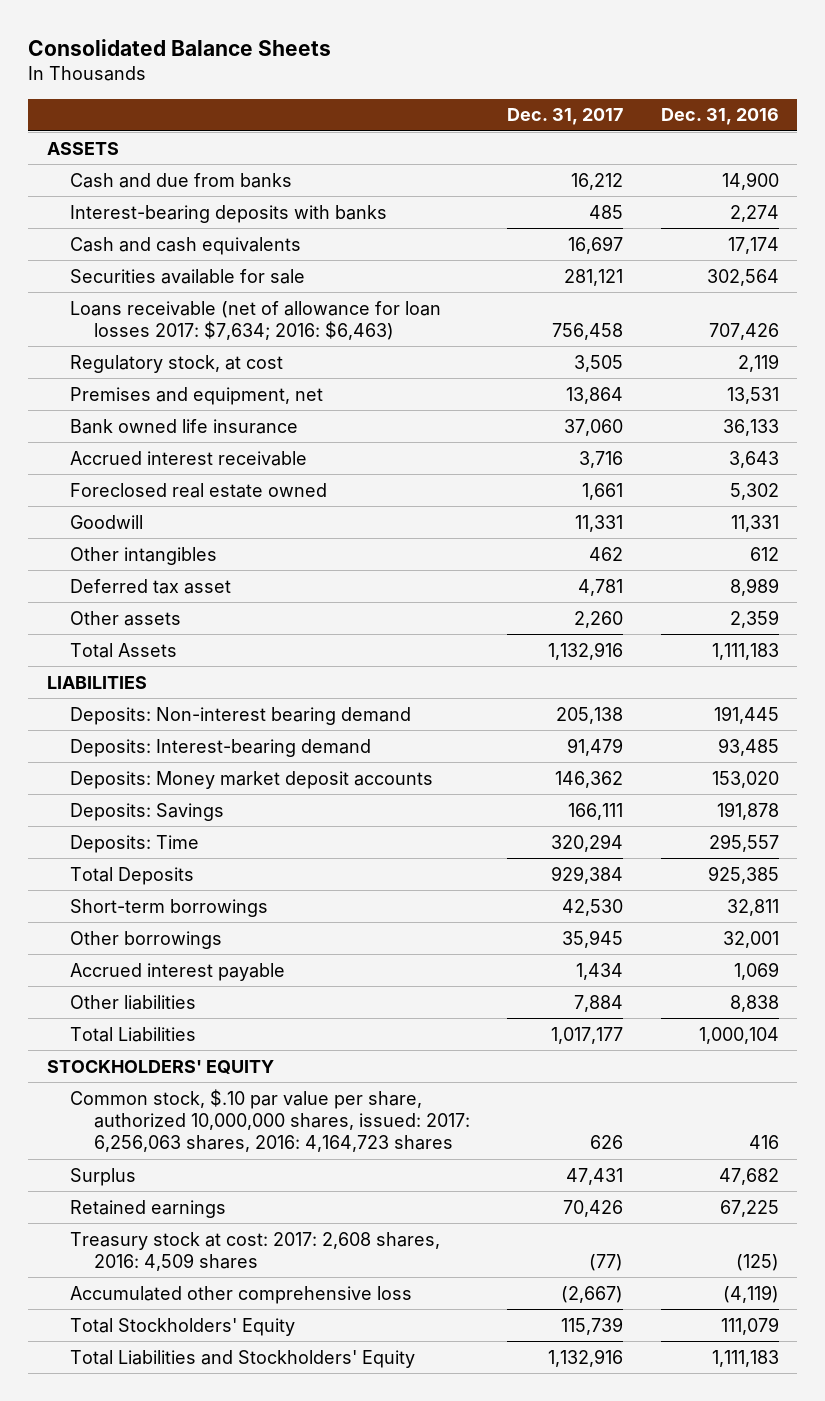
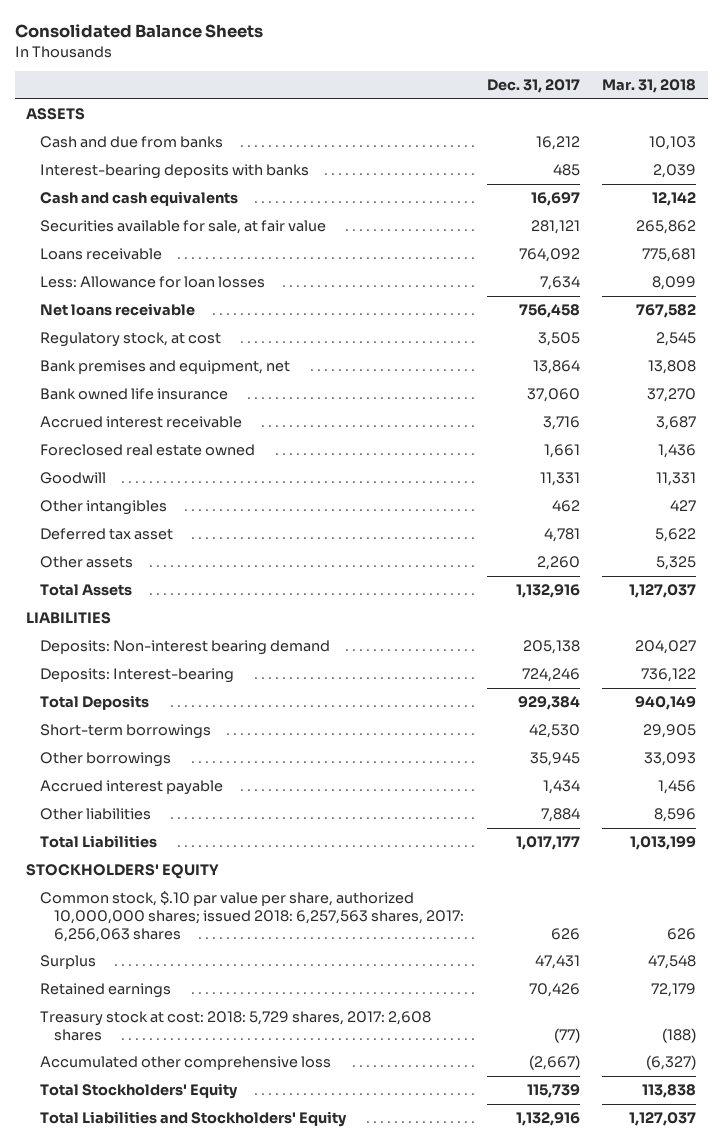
- | Dec. 31, 2017 | Dec. 31, 2016
+ | Dec. 31, 2017 | Mar. 31, 2018
- Securities available for sale | 281,121 | 302,564
- Loans receivable (net of allowance for loan losses 2017: $7,634; 2016: $6,463) | 756,458 | 707,426
+ Securities available for sale, at fair value | 281,121 | 265,862
+ Loans receivable | 764,092 | 775,681
+ Less: Allowance for loan losses | 7,634 | 8,099
+ Net loans receivable | 756,458 | 767,582
- Premises and equipment, net | 13,864 | 13,531
+ Bank premises and equipment, net | 13,864 | 13,808
- Deposits: Interest-bearing demand | 91,479 | 93,485
- Deposits: Money market deposit accounts | 146,362 | 153,020
- Deposits: Savings | 166,111 | 191,878
- Deposits: Time | 320,294 | 295,557
+ Deposits: Interest-bearing | 724,246 | 736,122
- Common stock, $.10 par value per share, authorized 10,000,000 shares, issued: 2017: 6,256,063 shares, 2016: 4,164,723 shares | 626 | 416
+ Common stock, $.10 par value per share, authorized 10,000,000 shares; issued 2018: 6,257,563 shares, 2017: 6,256,063 shares | 626 | 626
- Treasury stock at cost: 2017: 2,608 shares, 2016: 4,509 shares | (77) | (125)
+ Treasury stock at cost: 2018: 5,729 shares, 2017: 2,608 shares | (77) | (188)

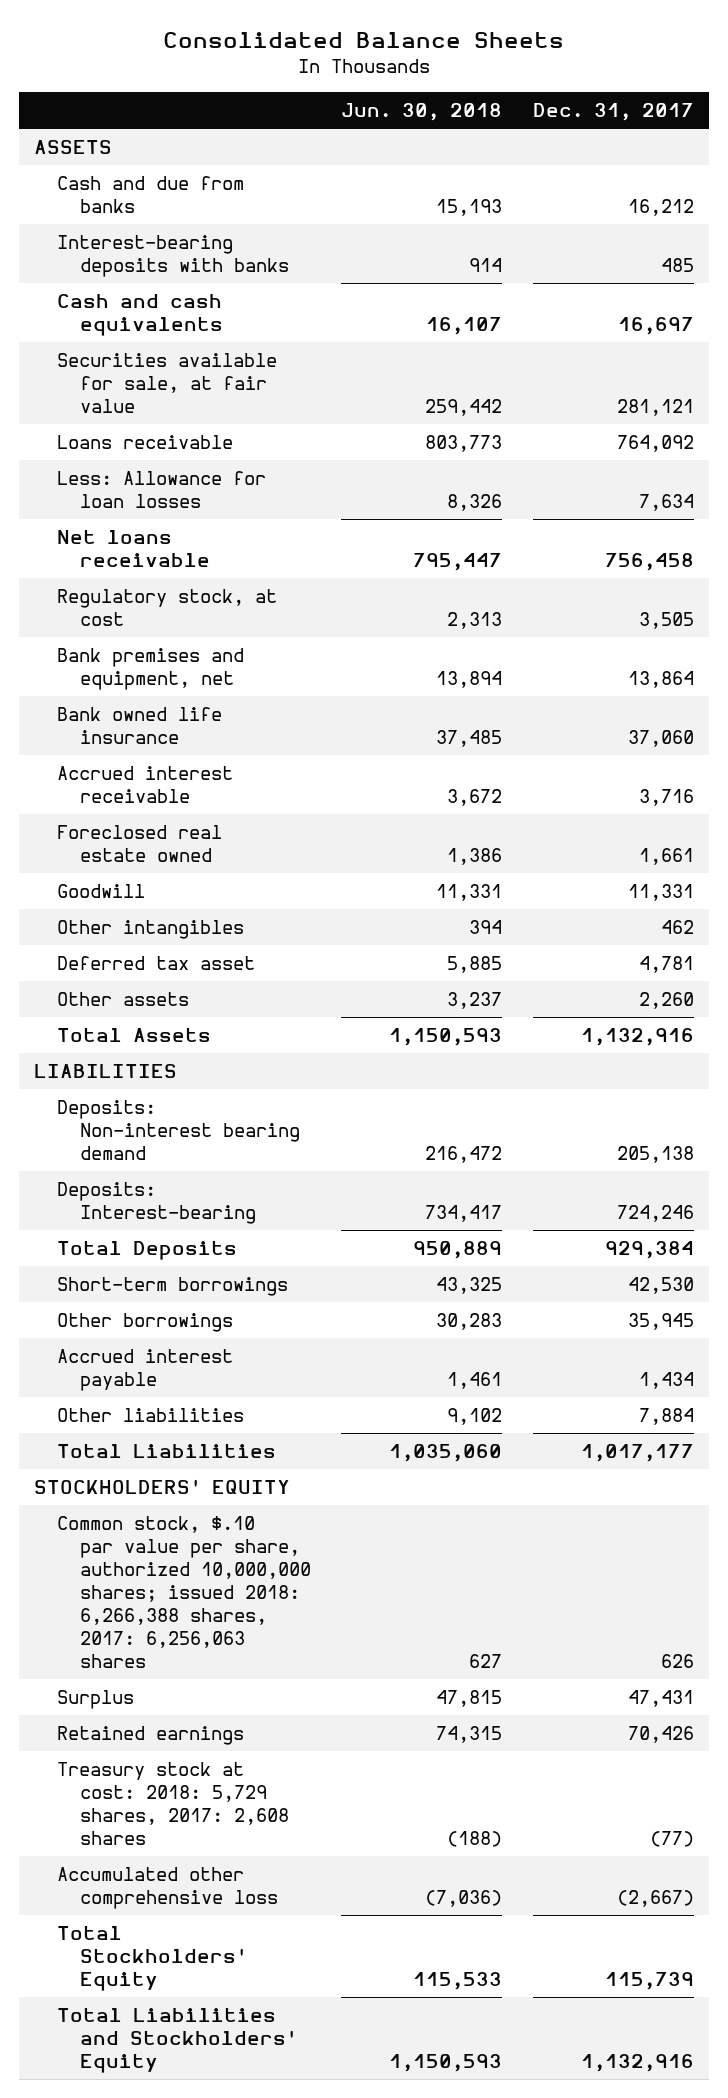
- | Dec. 31, 2017 | Mar. 31, 2018
+ | Jun. 30, 2018 | Dec. 31, 2017
- Common stock, $.10 par value per share, authorized 10,000,000 shares; issued 2018: 6,257,563 shares, 2017: 6,256,063 shares | 626 | 626
+ Common stock, $.10 par value per share, authorized 10,000,000 shares; issued 2018: 6,266,388 shares, 2017: 6,256,063 shares | 627 | 626

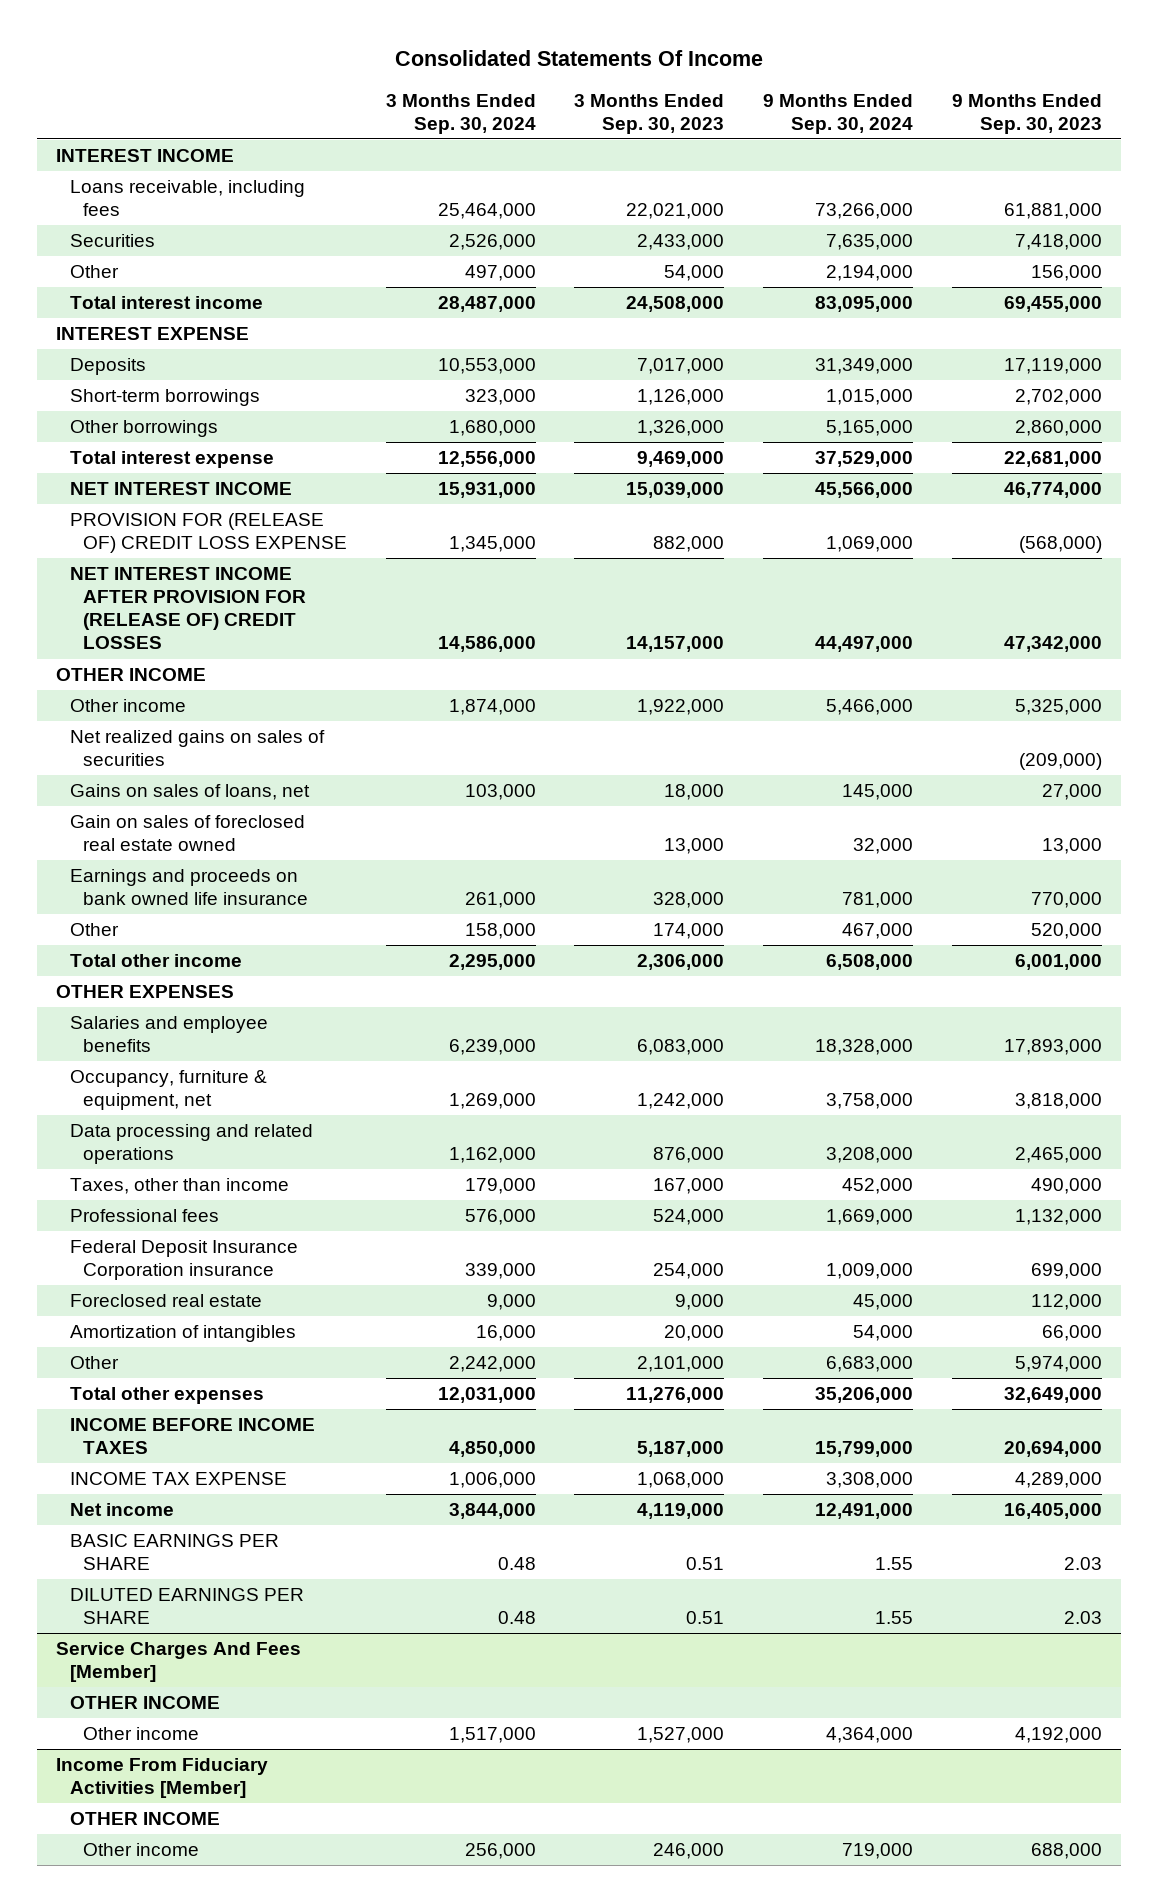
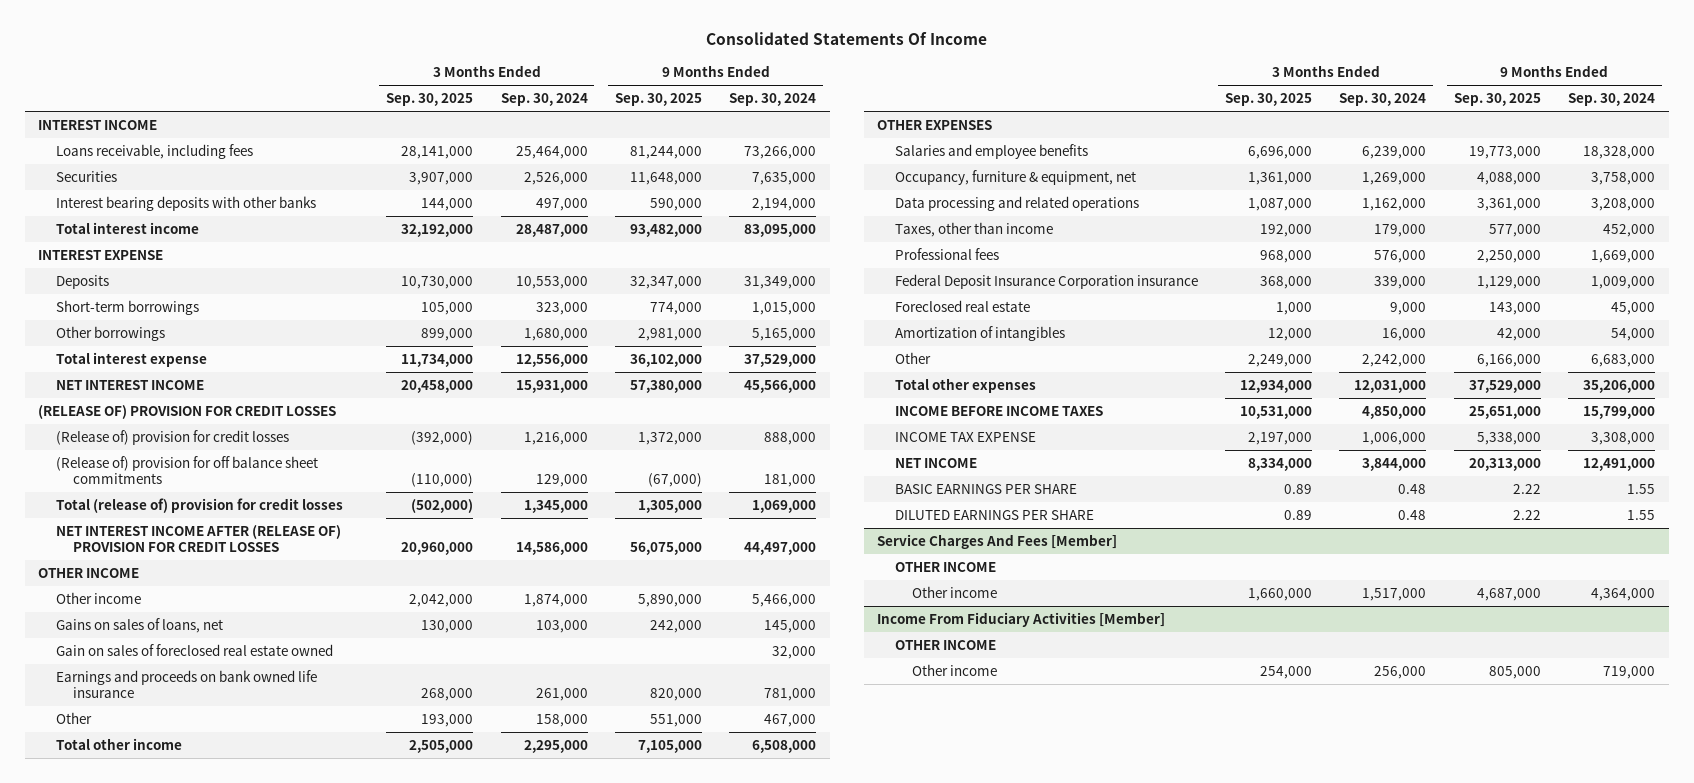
- | 3 Months Ended Sep. 30, 2024 | 3 Months Ended Sep. 30, 2023 | 9 Months Ended Sep. 30, 2024 | 9 Months Ended Sep. 30, 2023
+ | 3 Months Ended Sep. 30, 2025 | 3 Months Ended Sep. 30, 2024 | 9 Months Ended Sep. 30, 2025 | 9 Months Ended Sep. 30, 2024
- Other | 497,000 | 54,000 | 2,194,000 | 156,000
+ Interest bearing deposits with other banks | 144,000 | 497,000 | 590,000 | 2,194,000
- PROVISION FOR (RELEASE OF) CREDIT LOSS EXPENSE | 1,345,000 | 882,000 | 1,069,000 | (568,000)
- NET INTEREST INCOME AFTER PROVISION FOR (RELEASE OF) CREDIT LOSSES | 14,586,000 | 14,157,000 | 44,497,000 | 47,342,000
+ (RELEASE OF) PROVISION FOR CREDIT LOSSES
+ (Release of) provision for credit losses | (392,000) | 1,216,000 | 1,372,000 | 888,000
+ (Release of) provision for off balance sheet commitments | (110,000) | 129,000 | (67,000) | 181,000
+ Total (release of) provision for credit losses | (502,000) | 1,345,000 | 1,305,000 | 1,069,000
+ NET INTEREST INCOME AFTER (RELEASE OF) PROVISION FOR CREDIT LOSSES | 20,960,000 | 14,586,000 | 56,075,000 | 44,497,000
- Net realized gains on sales of securities | | | | (209,000)
- Net income | 3,844,000 | 4,119,000 | 12,491,000 | 16,405,000
+ NET INCOME | 8,334,000 | 3,844,000 | 20,313,000 | 12,491,000

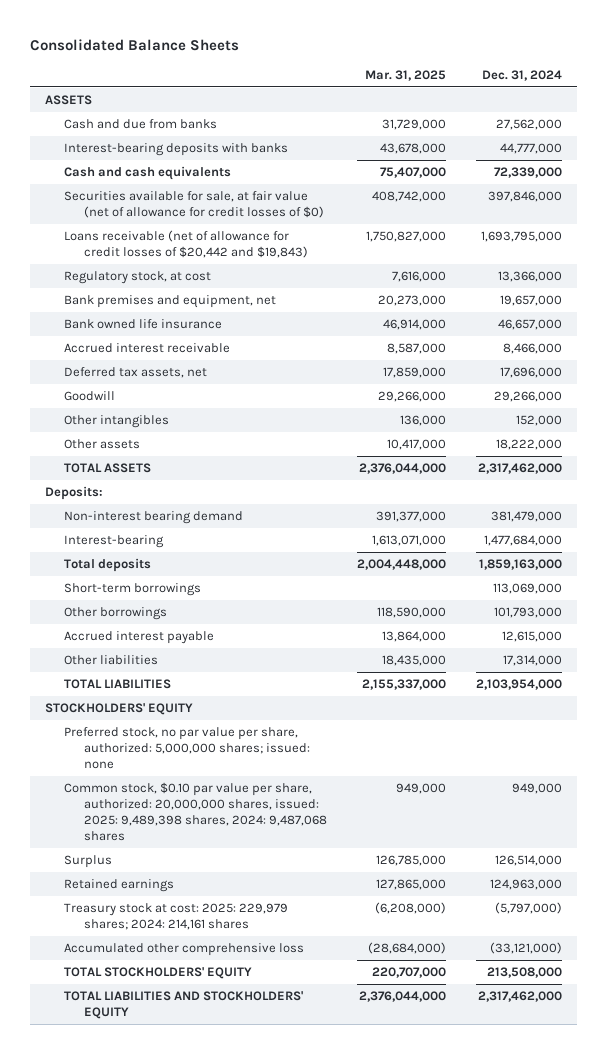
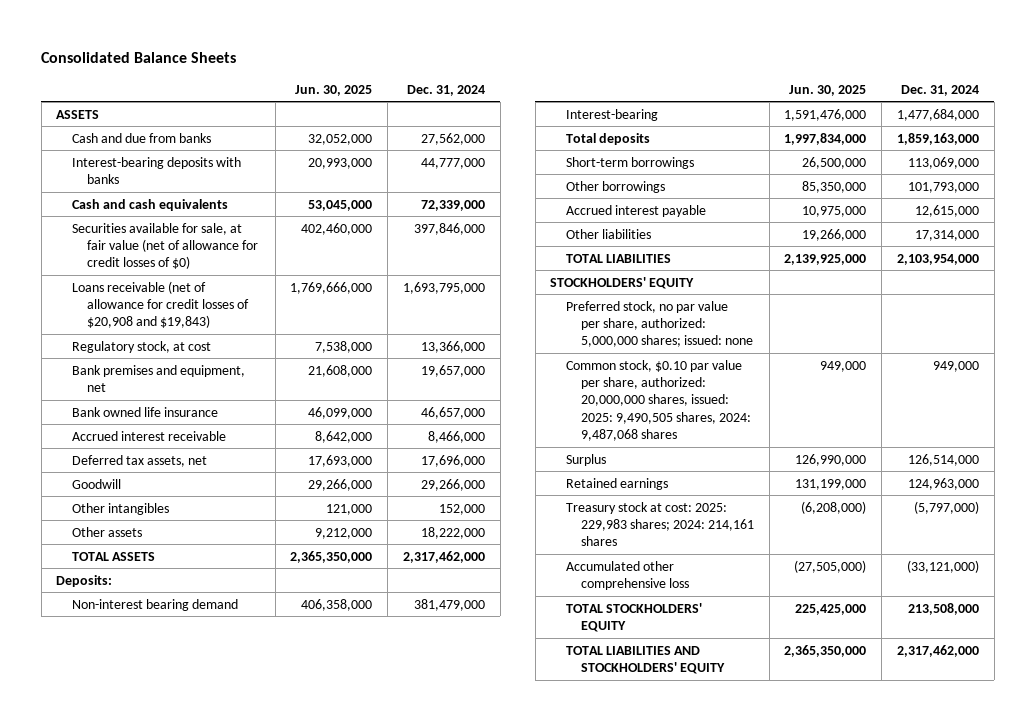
- | Mar. 31, 2025 | Dec. 31, 2024
+ | Jun. 30, 2025 | Dec. 31, 2024
- Loans receivable (net of allowance for credit losses of $20,442 and $19,843) | 1,750,827,000 | 1,693,795,000
+ Loans receivable (net of allowance for credit losses of $20,908 and $19,843) | 1,769,666,000 | 1,693,795,000
- Common stock, $0.10 par value per share, authorized: 20,000,000 shares, issued: 2025: 9,489,398 shares, 2024: 9,487,068 shares | 949,000 | 949,000
+ Common stock, $0.10 par value per share, authorized: 20,000,000 shares, issued: 2025: 9,490,505 shares, 2024: 9,487,068 shares | 949,000 | 949,000
- Treasury stock at cost: 2025: 229,979 shares; 2024: 214,161 shares | (6,208,000) | (5,797,000)
+ Treasury stock at cost: 2025: 229,983 shares; 2024: 214,161 shares | (6,208,000) | (5,797,000)

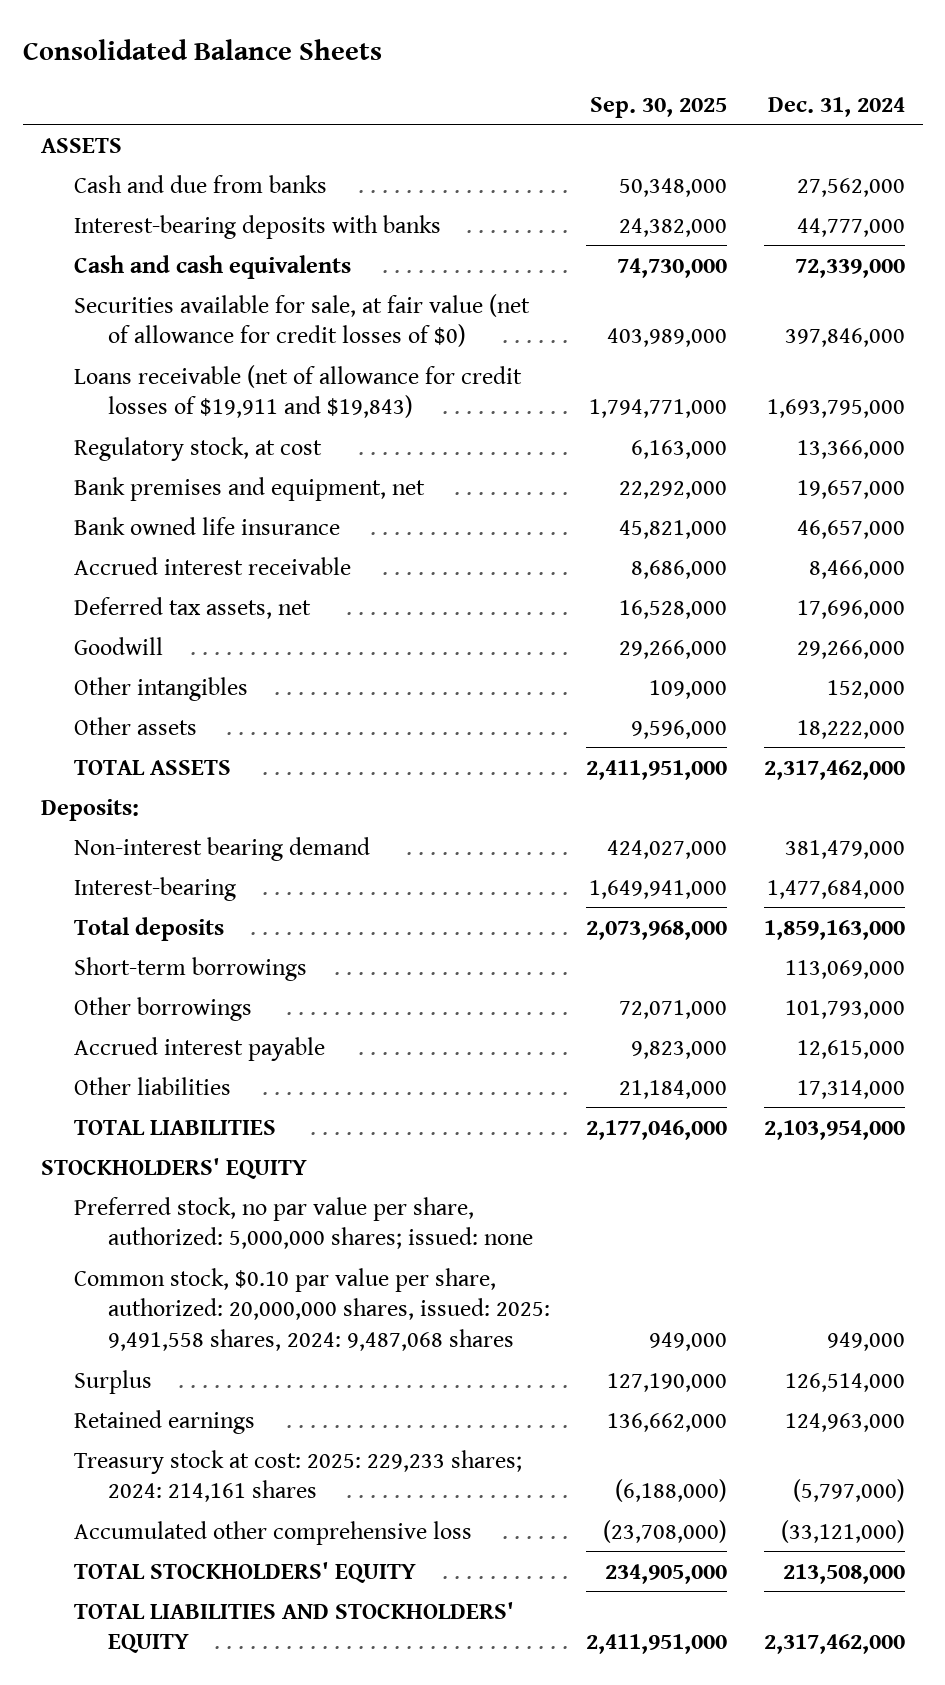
- | Jun. 30, 2025 | Dec. 31, 2024
+ | Sep. 30, 2025 | Dec. 31, 2024
- Loans receivable (net of allowance for credit losses of $20,908 and $19,843) | 1,769,666,000 | 1,693,795,000
+ Loans receivable (net of allowance for credit losses of $19,911 and $19,843) | 1,794,771,000 | 1,693,795,000
- Common stock, $0.10 par value per share, authorized: 20,000,000 shares, issued: 2025: 9,490,505 shares, 2024: 9,487,068 shares | 949,000 | 949,000
+ Common stock, $0.10 par value per share, authorized: 20,000,000 shares, issued: 2025: 9,491,558 shares, 2024: 9,487,068 shares | 949,000 | 949,000
- Treasury stock at cost: 2025: 229,983 shares; 2024: 214,161 shares | (6,208,000) | (5,797,000)
+ Treasury stock at cost: 2025: 229,233 shares; 2024: 214,161 shares | (6,188,000) | (5,797,000)

